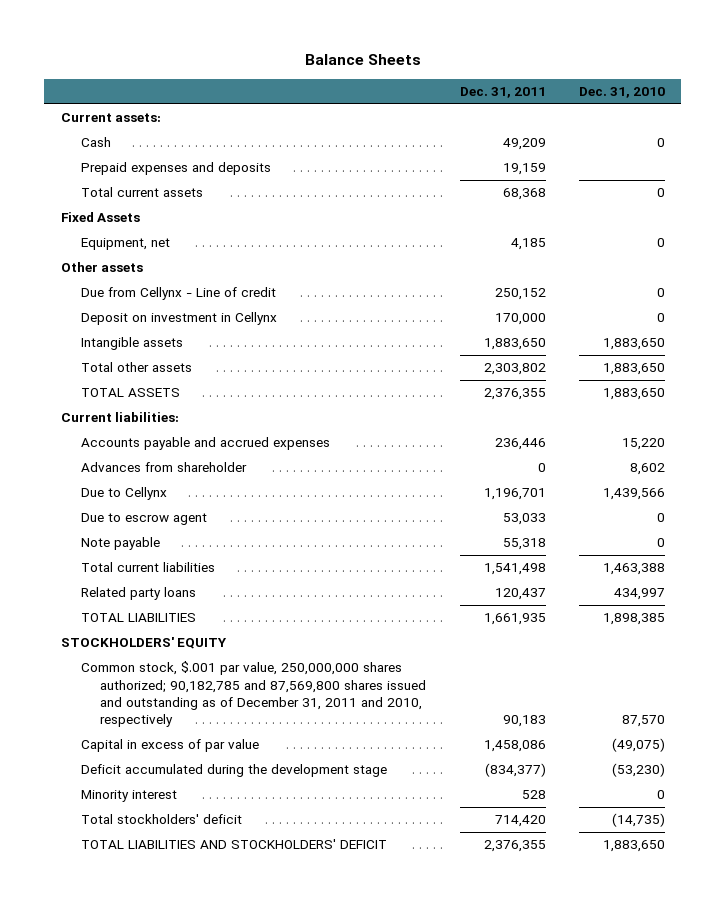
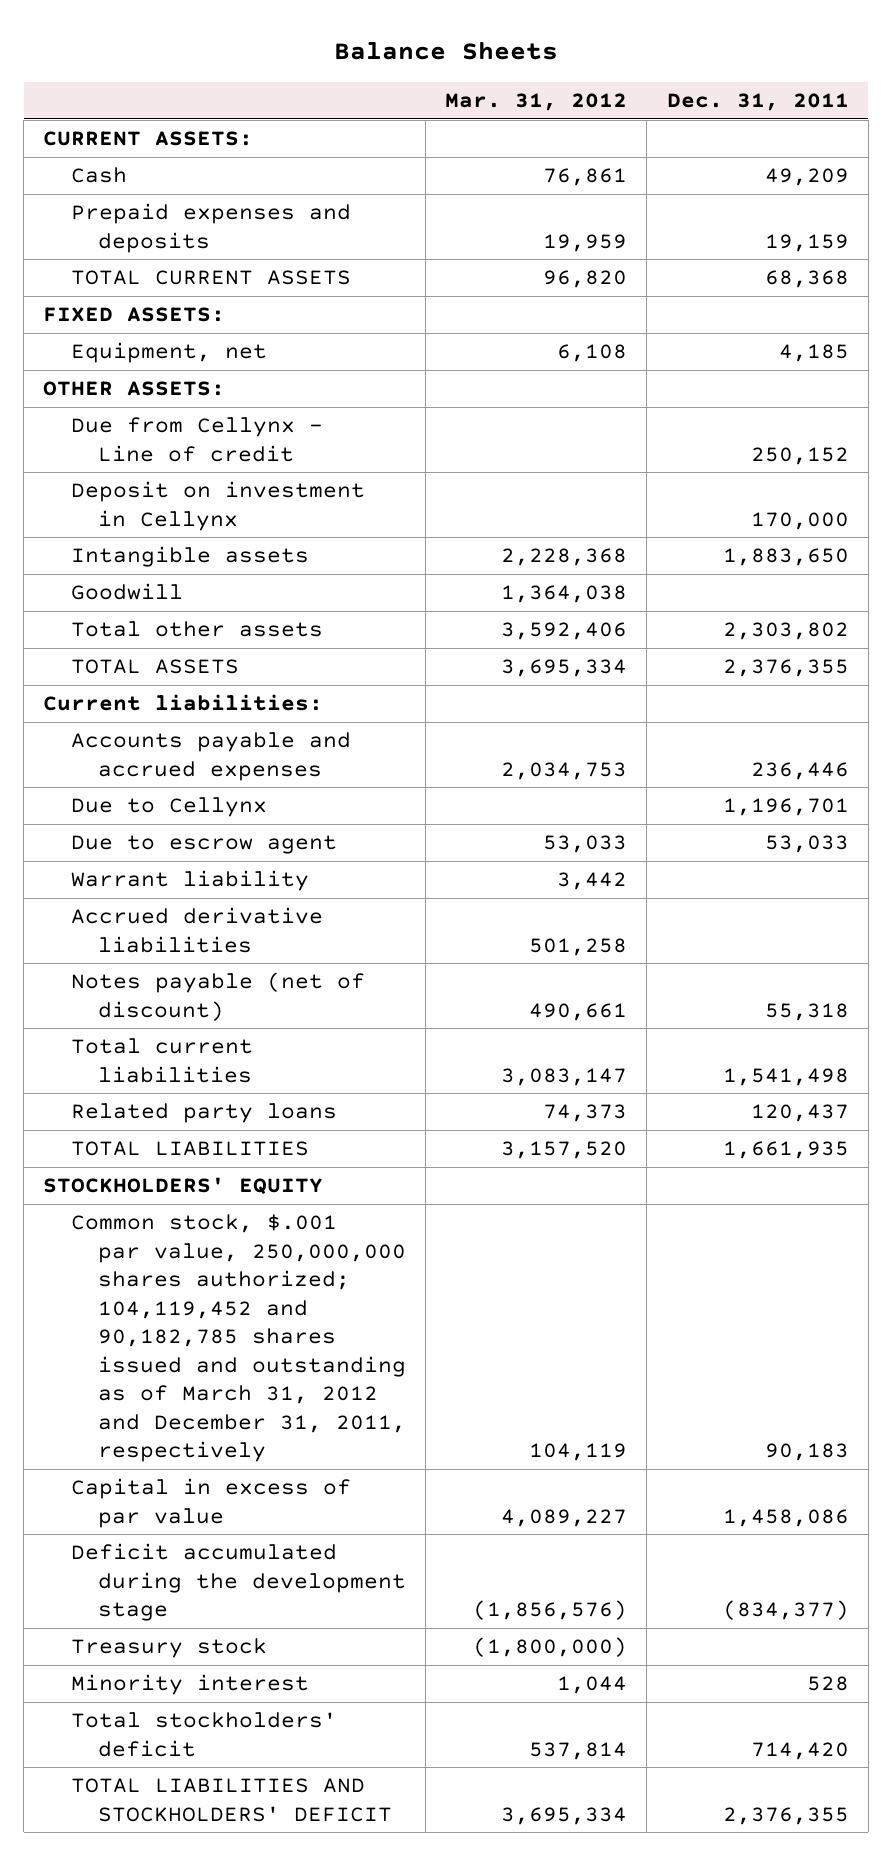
- | Dec. 31, 2011 | Dec. 31, 2010
+ | Mar. 31, 2012 | Dec. 31, 2011
- Current assets:
+ CURRENT ASSETS:
- Total current assets | 68,368 | 0
- Fixed Assets
+ TOTAL CURRENT ASSETS | 96,820 | 68,368
+ FIXED ASSETS:
- Other assets
+ OTHER ASSETS:
+ Goodwill | 1,364,038 |
- Advances from shareholder | 0 | 8,602
- Note payable | 55,318 | 0
+ Warrant liability | 3,442 |
+ Accrued derivative liabilities | 501,258 |
+ Notes payable (net of discount) | 490,661 | 55,318
- Common stock, $.001 par value, 250,000,000 shares authorized; 90,182,785 and 87,569,800 shares issued and outstanding as of December 31, 2011 and 2010, respectively | 90,183 | 87,570
+ Common stock, $.001 par value, 250,000,000 shares authorized; 104,119,452 and 90,182,785 shares issued and outstanding as of March 31, 2012 and December 31, 2011, respectively | 104,119 | 90,183
+ Treasury stock | (1,800,000) |

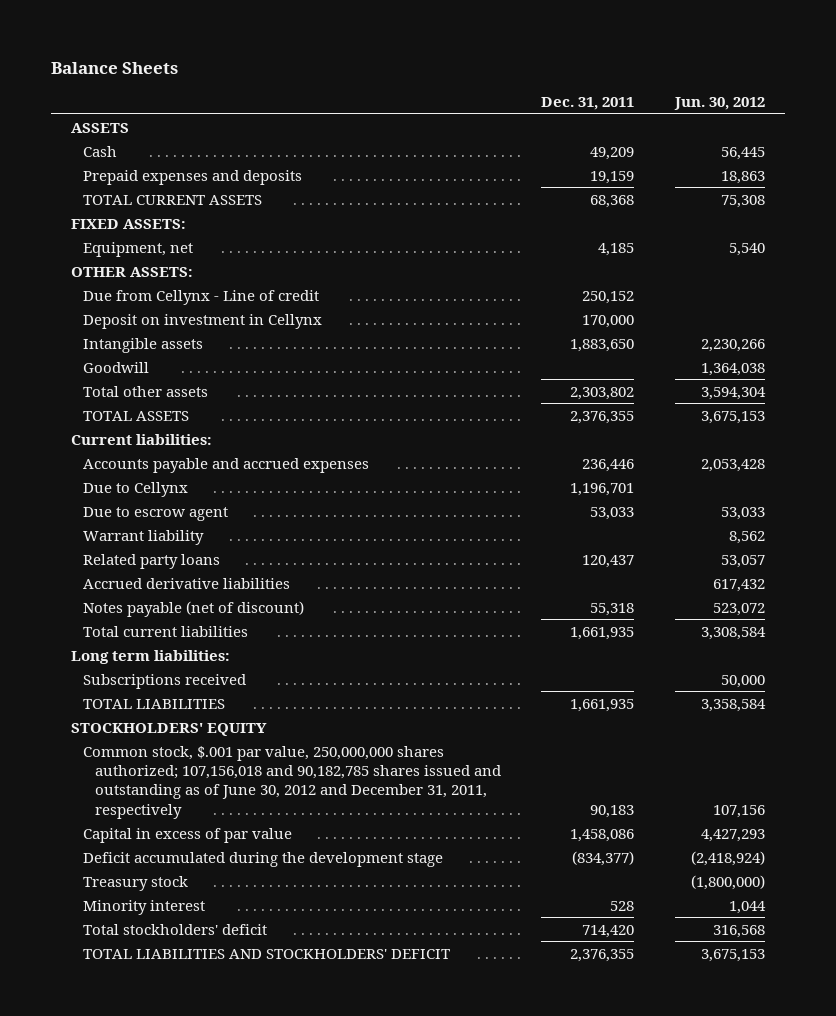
- | Mar. 31, 2012 | Dec. 31, 2011
+ | Dec. 31, 2011 | Jun. 30, 2012
- CURRENT ASSETS:
+ ASSETS
moved up: Related party loans | 120,437 | 53,057
- Total current liabilities | 3,083,147 | 1,541,498
+ Total current liabilities | 1,661,935 | 3,308,584
+ Long term liabilities:
+ Subscriptions received | | 50,000
- Common stock, $.001 par value, 250,000,000 shares authorized; 104,119,452 and 90,182,785 shares issued and outstanding as of March 31, 2012 and December 31, 2011, respectively | 104,119 | 90,183
+ Common stock, $.001 par value, 250,000,000 shares authorized; 107,156,018 and 90,182,785 shares issued and outstanding as of June 30, 2012 and December 31, 2011, respectively | 90,183 | 107,156

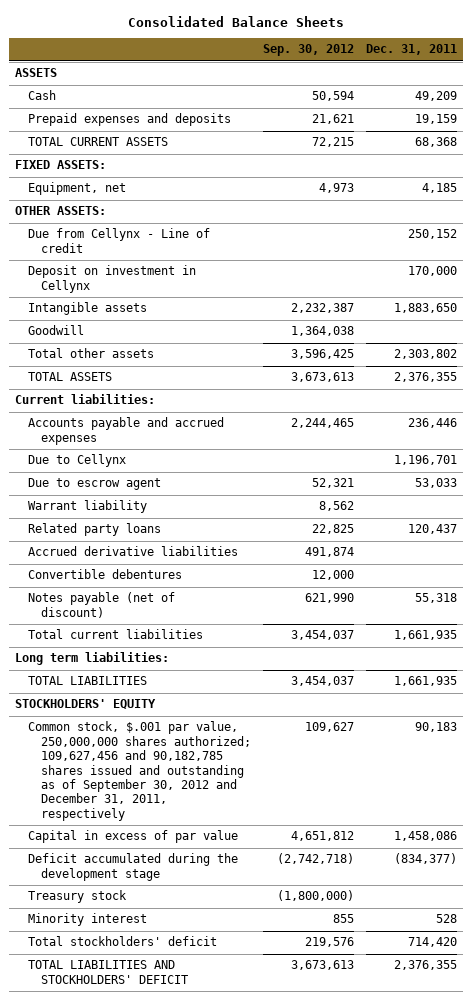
- Balance Sheets
+ Consolidated Balance Sheets
- | Dec. 31, 2011 | Jun. 30, 2012
+ | Sep. 30, 2012 | Dec. 31, 2011
+ Convertible debentures | 12,000 |
- Subscriptions received | | 50,000
- Common stock, $.001 par value, 250,000,000 shares authorized; 107,156,018 and 90,182,785 shares issued and outstanding as of June 30, 2012 and December 31, 2011, respectively | 90,183 | 107,156
+ Common stock, $.001 par value, 250,000,000 shares authorized; 109,627,456 and 90,182,785 shares issued and outstanding as of September 30, 2012 and December 31, 2011, respectively | 109,627 | 90,183

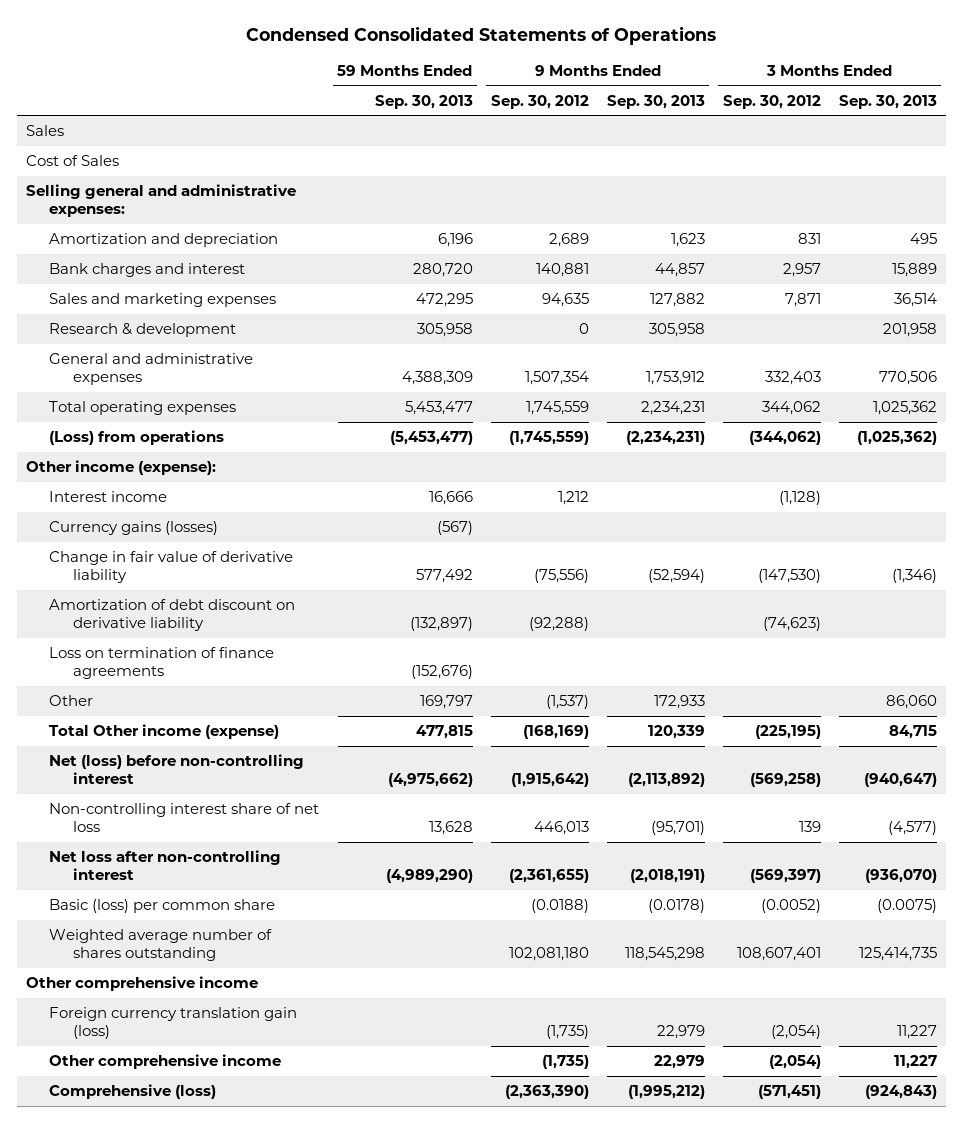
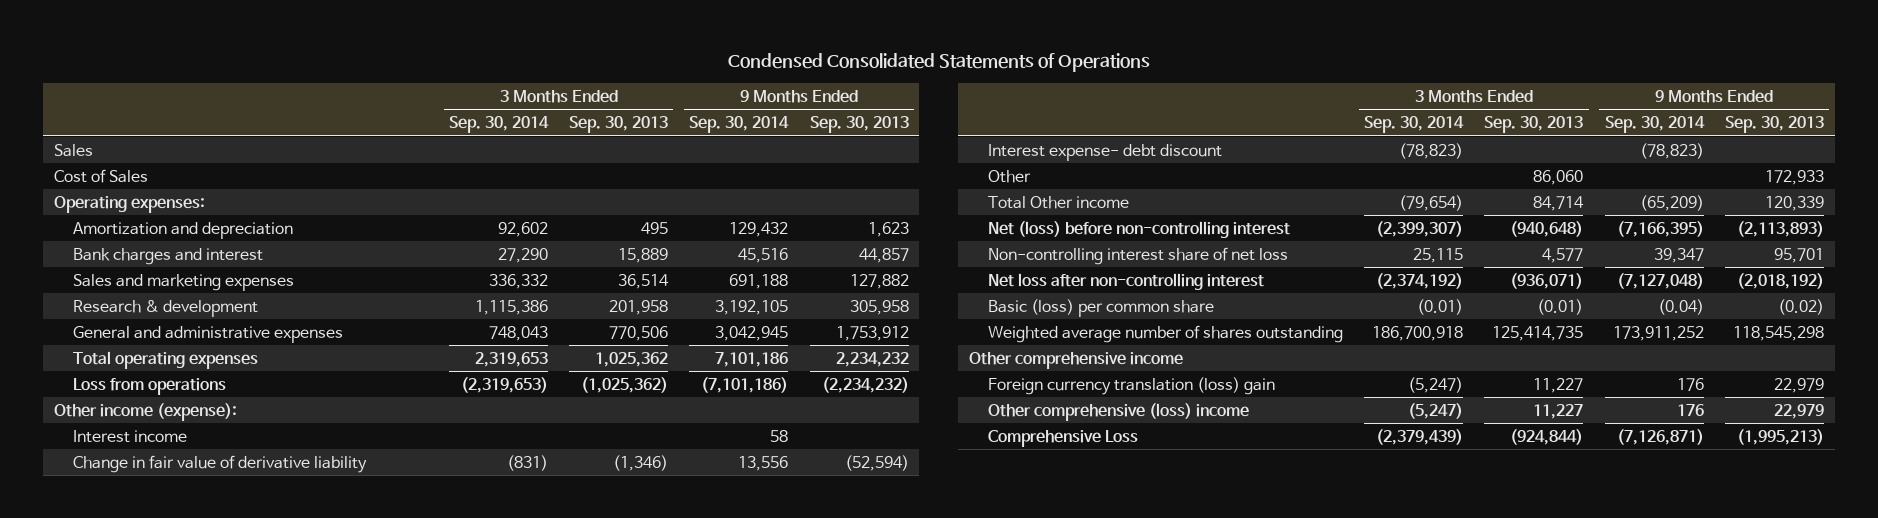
- | 59 Months Ended Sep. 30, 2013 | 9 Months Ended Sep. 30, 2012 | 9 Months Ended Sep. 30, 2013 | 3 Months Ended Sep. 30, 2012 | 3 Months Ended Sep. 30, 2013
+ | 3 Months Ended Sep. 30, 2014 | 3 Months Ended Sep. 30, 2013 | 9 Months Ended Sep. 30, 2014 | 9 Months Ended Sep. 30, 2013
- Selling general and administrative expenses:
+ Operating expenses:
- Total operating expenses | 5,453,477 | 1,745,559 | 2,234,231 | 344,062 | 1,025,362
- (Loss) from operations | (5,453,477) | (1,745,559) | (2,234,231) | (344,062) | (1,025,362)
+ Total operating expenses | 2,319,653 | 1,025,362 | 7,101,186 | 2,234,232
+ Loss from operations | (2,319,653) | (1,025,362) | (7,101,186) | (2,234,232)
- Currency gains (losses) | (567) | | | |
- Amortization of debt discount on derivative liability | (132,897) | (92,288) | | (74,623) |
- Loss on termination of finance agreements | (152,676) | | | |
+ Interest expense- debt discount | (78,823) | | (78,823) |
- Total Other income (expense) | 477,815 | (168,169) | 120,339 | (225,195) | 84,715
- Net (loss) before non-controlling interest | (4,975,662) | (1,915,642) | (2,113,892) | (569,258) | (940,647)
- Non-controlling interest share of net loss | 13,628 | 446,013 | (95,701) | 139 | (4,577)
- Net loss after non-controlling interest | (4,989,290) | (2,361,655) | (2,018,191) | (569,397) | (936,070)
- Basic (loss) per common share | | (0.0188) | (0.0178) | (0.0052) | (0.0075)
+ Total Other income | (79,654) | 84,714 | (65,209) | 120,339
+ Net (loss) before non-controlling interest | (2,399,307) | (940,648) | (7,166,395) | (2,113,893)
+ Non-controlling interest share of net loss | 25,115 | 4,577 | 39,347 | 95,701
+ Net loss after non-controlling interest | (2,374,192) | (936,071) | (7,127,048) | (2,018,192)
+ Basic (loss) per common share | (0.01) | (0.01) | (0.04) | (0.02)
- Foreign currency translation gain (loss) | | (1,735) | 22,979 | (2,054) | 11,227
- Other comprehensive income | | (1,735) | 22,979 | (2,054) | 11,227
- Comprehensive (loss) | | (2,363,390) | (1,995,212) | (571,451) | (924,843)
+ Foreign currency translation (loss) gain | (5,247) | 11,227 | 176 | 22,979
+ Other comprehensive (loss) income | (5,247) | 11,227 | 176 | 22,979
+ Comprehensive Loss | (2,379,439) | (924,844) | (7,126,871) | (1,995,213)

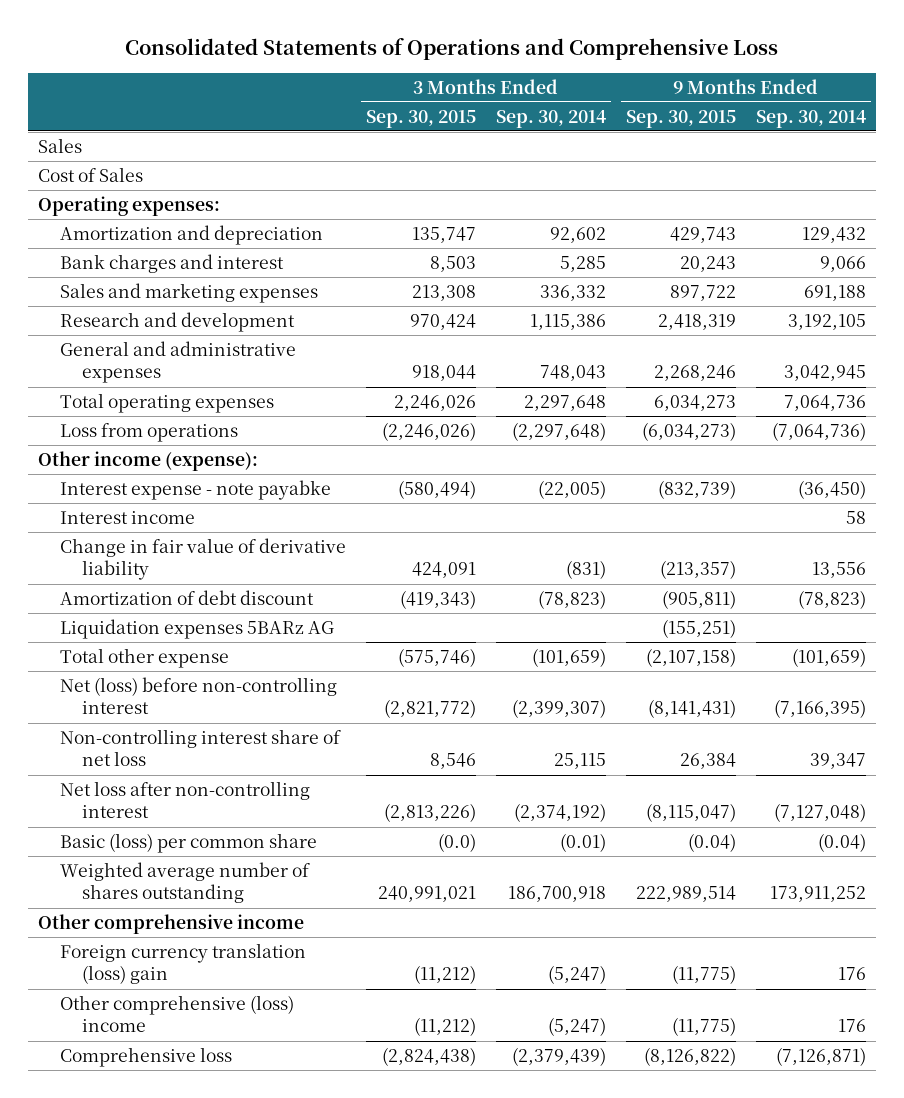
- Condensed Consolidated Statements of Operations
+ Consolidated Statements of Operations and Comprehensive Loss
- | 3 Months Ended Sep. 30, 2014 | 3 Months Ended Sep. 30, 2013 | 9 Months Ended Sep. 30, 2014 | 9 Months Ended Sep. 30, 2013
+ | 3 Months Ended Sep. 30, 2015 | 3 Months Ended Sep. 30, 2014 | 9 Months Ended Sep. 30, 2015 | 9 Months Ended Sep. 30, 2014
- Bank charges and interest | 27,290 | 15,889 | 45,516 | 44,857
+ Bank charges and interest | 8,503 | 5,285 | 20,243 | 9,066
- Research & development | 1,115,386 | 201,958 | 3,192,105 | 305,958
+ Research and development | 970,424 | 1,115,386 | 2,418,319 | 3,192,105
- Total operating expenses | 2,319,653 | 1,025,362 | 7,101,186 | 2,234,232
- Loss from operations | (2,319,653) | (1,025,362) | (7,101,186) | (2,234,232)
+ Total operating expenses | 2,246,026 | 2,297,648 | 6,034,273 | 7,064,736
+ Loss from operations | (2,246,026) | (2,297,648) | (6,034,273) | (7,064,736)
+ Interest expense - note payabke | (580,494) | (22,005) | (832,739) | (36,450)
- Interest expense- debt discount | (78,823) | | (78,823) |
- Other | | 86,060 | | 172,933
- Total Other income | (79,654) | 84,714 | (65,209) | 120,339
+ Amortization of debt discount | (419,343) | (78,823) | (905,811) | (78,823)
+ Liquidation expenses 5BARz AG | | | (155,251) |
+ Total other expense | (575,746) | (101,659) | (2,107,158) | (101,659)
- Comprehensive Loss | (2,379,439) | (924,844) | (7,126,871) | (1,995,213)
+ Comprehensive loss | (2,824,438) | (2,379,439) | (8,126,822) | (7,126,871)

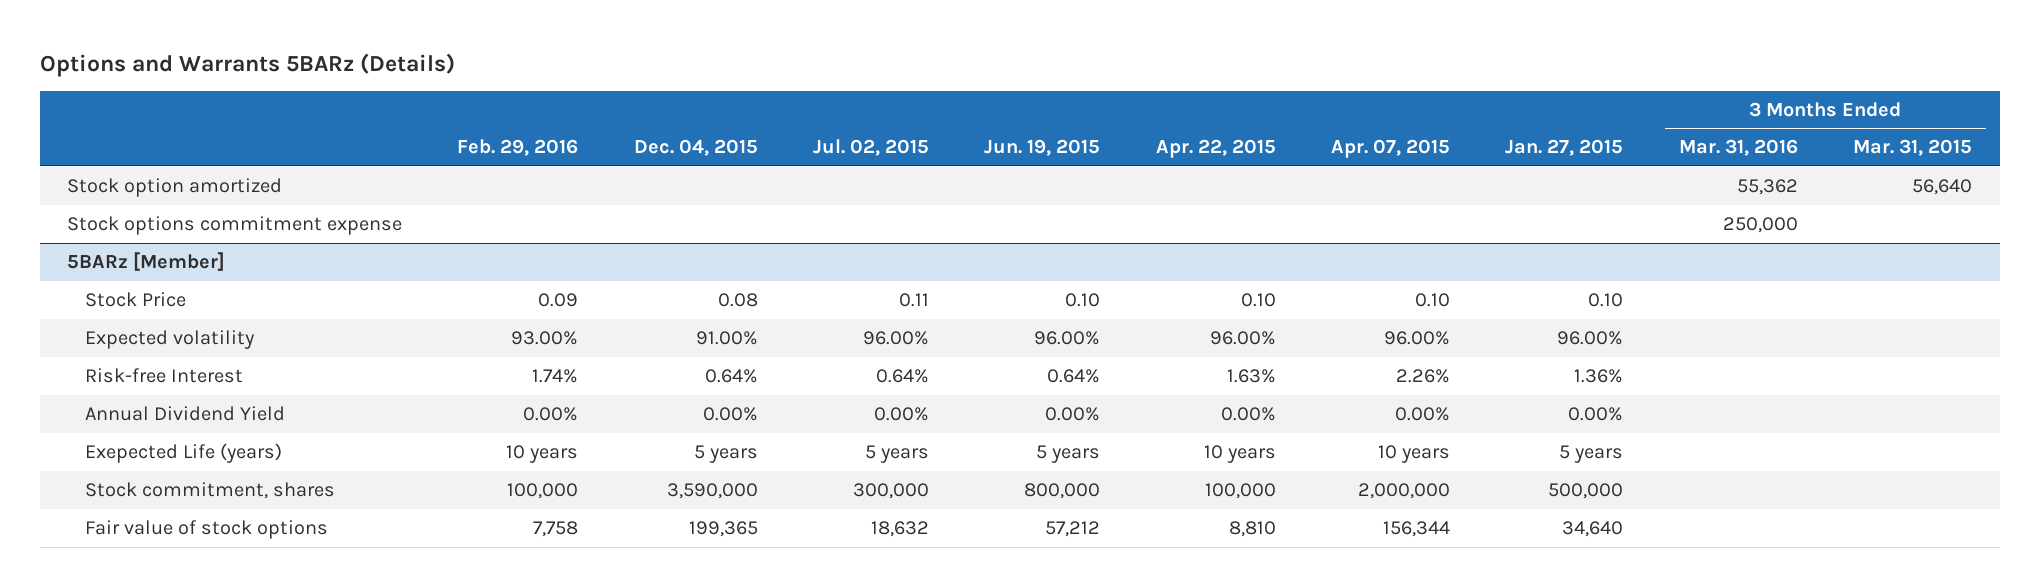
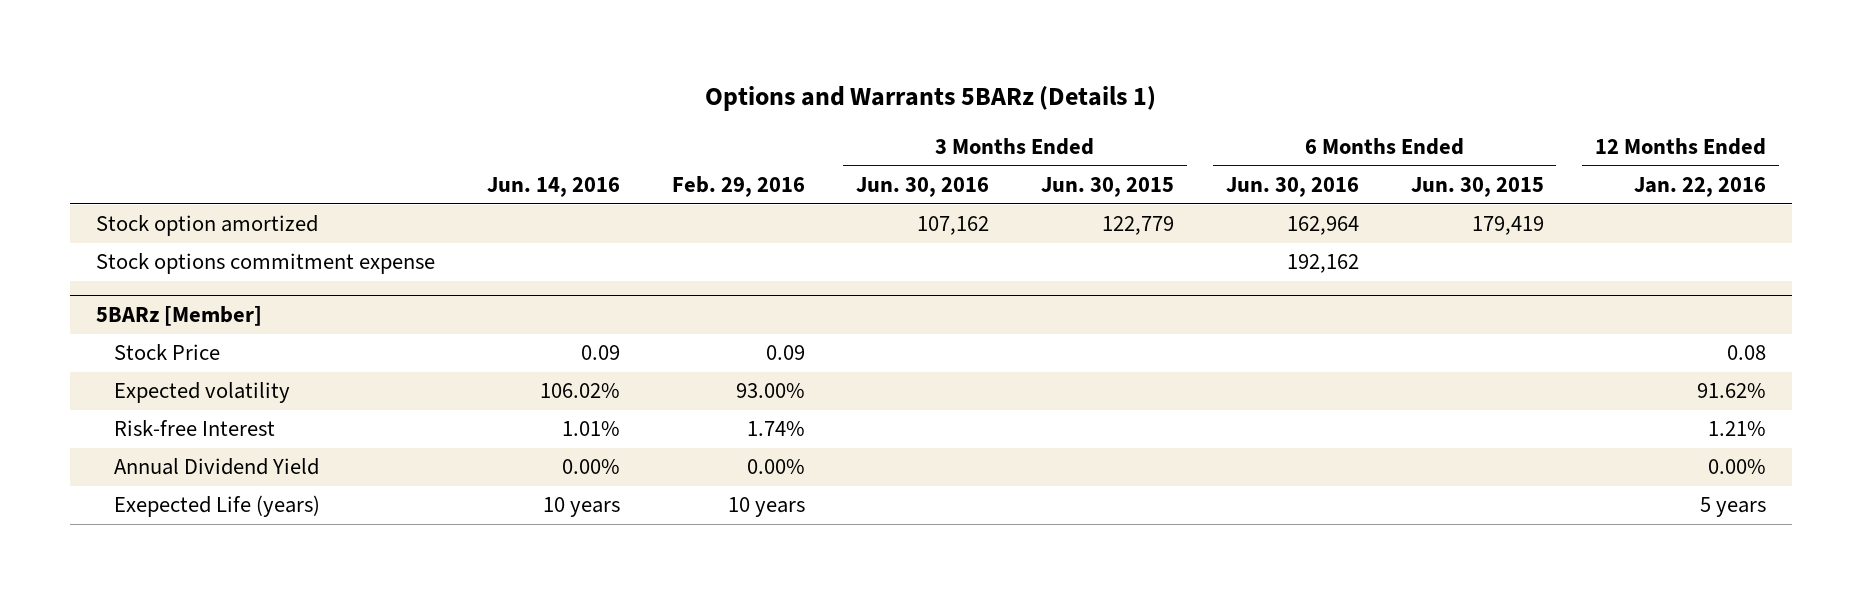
- Options and Warrants 5BARz (Details)
+ Options and Warrants 5BARz (Details 1)
- | Feb. 29, 2016 | Dec. 04, 2015 | Jul. 02, 2015 | Jun. 19, 2015 | Apr. 22, 2015 | Apr. 07, 2015 | Jan. 27, 2015 | 3 Months Ended Mar. 31, 2016 | 3 Months Ended Mar. 31, 2015
+ | Jun. 14, 2016 | Feb. 29, 2016 | 3 Months Ended Jun. 30, 2016 | 3 Months Ended Jun. 30, 2015 | 6 Months Ended Jun. 30, 2016 | 6 Months Ended Jun. 30, 2015 | 12 Months Ended Jan. 22, 2016
@ 5BARz [Member]
- Stock commitment, shares | 100,000 | 3,590,000 | 300,000 | 800,000 | 100,000 | 2,000,000 | 500,000 | |
- Fair value of stock options | 7,758 | 199,365 | 18,632 | 57,212 | 8,810 | 156,344 | 34,640 | |

